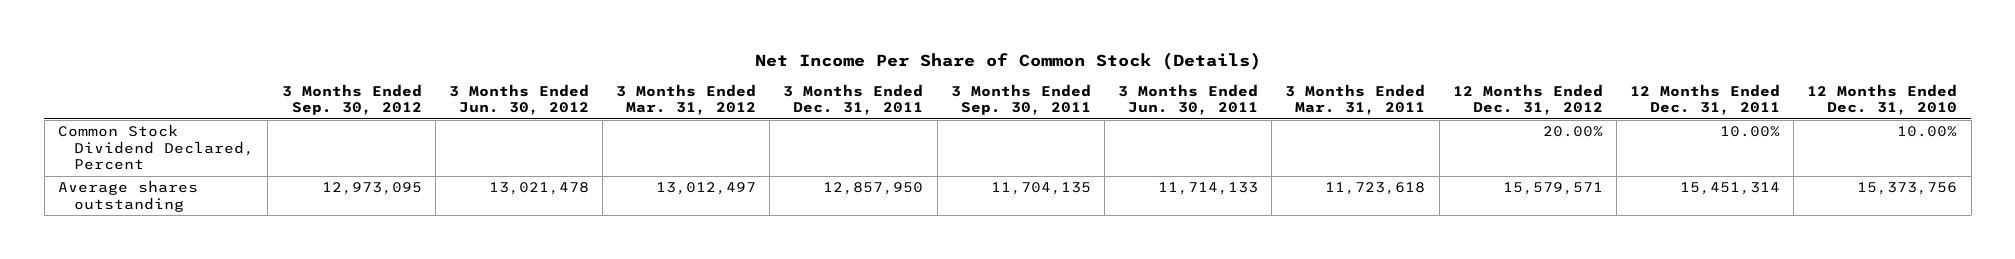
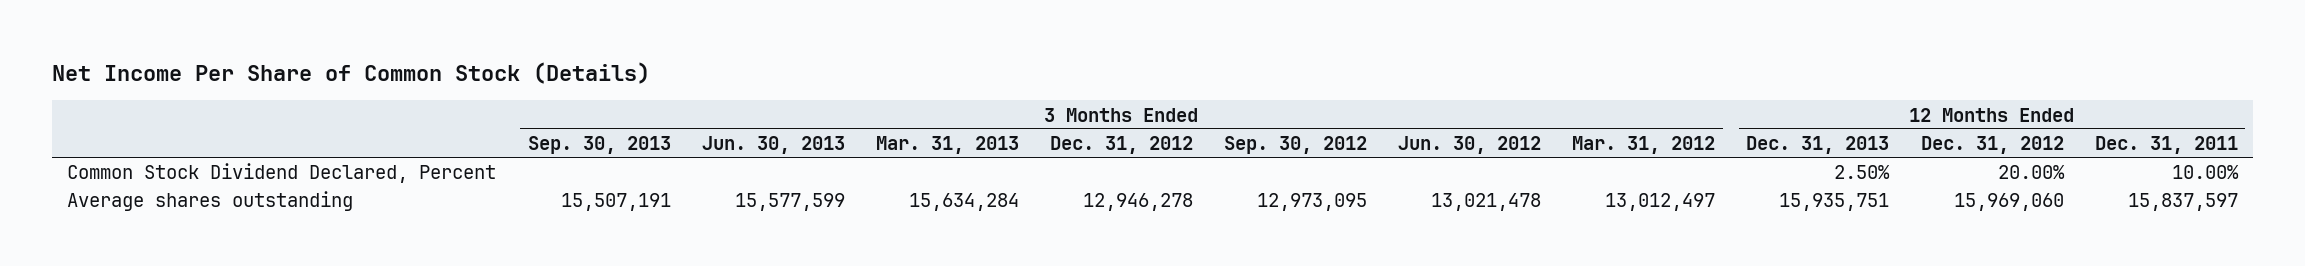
- | 3 Months Ended Sep. 30, 2012 | 3 Months Ended Jun. 30, 2012 | 3 Months Ended Mar. 31, 2012 | 3 Months Ended Dec. 31, 2011 | 3 Months Ended Sep. 30, 2011 | 3 Months Ended Jun. 30, 2011 | 3 Months Ended Mar. 31, 2011 | 12 Months Ended Dec. 31, 2012 | 12 Months Ended Dec. 31, 2011 | 12 Months Ended Dec. 31, 2010
+ | 3 Months Ended Sep. 30, 2013 | 3 Months Ended Jun. 30, 2013 | 3 Months Ended Mar. 31, 2013 | 3 Months Ended Dec. 31, 2012 | 3 Months Ended Sep. 30, 2012 | 3 Months Ended Jun. 30, 2012 | 3 Months Ended Mar. 31, 2012 | 12 Months Ended Dec. 31, 2013 | 12 Months Ended Dec. 31, 2012 | 12 Months Ended Dec. 31, 2011
- Average shares outstanding | 12,973,095 | 13,021,478 | 13,012,497 | 12,857,950 | 11,704,135 | 11,714,133 | 11,723,618 | 15,579,571 | 15,451,314 | 15,373,756
+ Average shares outstanding | 15,507,191 | 15,577,599 | 15,634,284 | 12,946,278 | 12,973,095 | 13,021,478 | 13,012,497 | 15,935,751 | 15,969,060 | 15,837,597

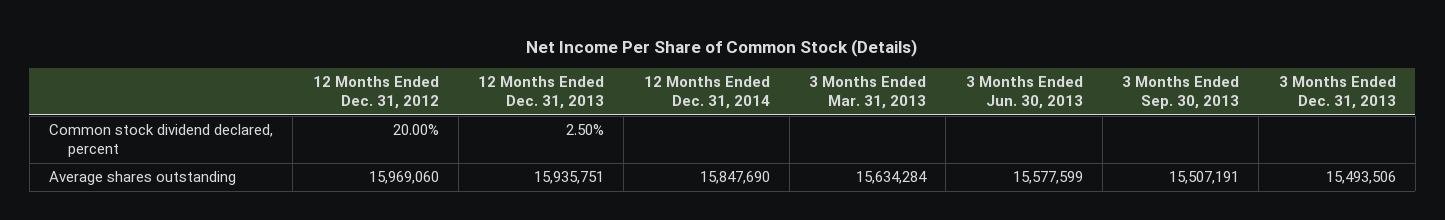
- | 3 Months Ended Sep. 30, 2013 | 3 Months Ended Jun. 30, 2013 | 3 Months Ended Mar. 31, 2013 | 3 Months Ended Dec. 31, 2012 | 3 Months Ended Sep. 30, 2012 | 3 Months Ended Jun. 30, 2012 | 3 Months Ended Mar. 31, 2012 | 12 Months Ended Dec. 31, 2013 | 12 Months Ended Dec. 31, 2012 | 12 Months Ended Dec. 31, 2011
+ | 12 Months Ended Dec. 31, 2012 | 12 Months Ended Dec. 31, 2013 | 12 Months Ended Dec. 31, 2014 | 3 Months Ended Mar. 31, 2013 | 3 Months Ended Jun. 30, 2013 | 3 Months Ended Sep. 30, 2013 | 3 Months Ended Dec. 31, 2013
- Common Stock Dividend Declared, Percent | | | | | | | | 2.50% | 20.00% | 10.00%
+ Common stock dividend declared, percent | 20.00% | 2.50% | | | | |

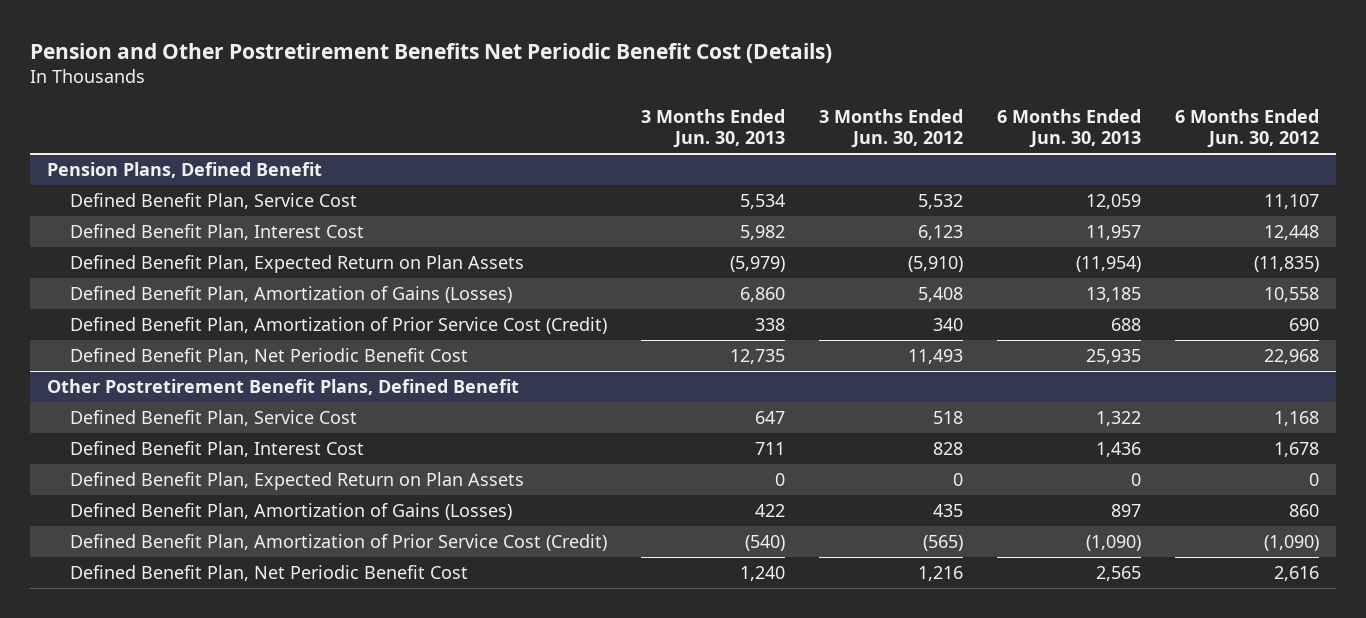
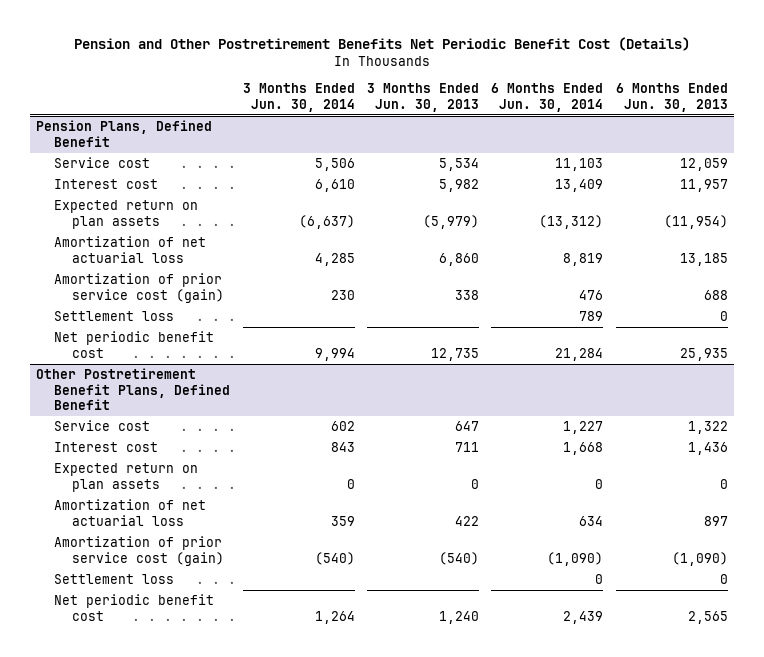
- | 3 Months Ended Jun. 30, 2013 | 3 Months Ended Jun. 30, 2012 | 6 Months Ended Jun. 30, 2013 | 6 Months Ended Jun. 30, 2012
+ | 3 Months Ended Jun. 30, 2014 | 3 Months Ended Jun. 30, 2013 | 6 Months Ended Jun. 30, 2014 | 6 Months Ended Jun. 30, 2013
@ Pension Plans, Defined Benefit
- Defined Benefit Plan, Service Cost | 5,534 | 5,532 | 12,059 | 11,107
- Defined Benefit Plan, Interest Cost | 5,982 | 6,123 | 11,957 | 12,448
- Defined Benefit Plan, Expected Return on Plan Assets | (5,979) | (5,910) | (11,954) | (11,835)
- Defined Benefit Plan, Amortization of Gains (Losses) | 6,860 | 5,408 | 13,185 | 10,558
- Defined Benefit Plan, Amortization of Prior Service Cost (Credit) | 338 | 340 | 688 | 690
- Defined Benefit Plan, Net Periodic Benefit Cost | 12,735 | 11,493 | 25,935 | 22,968
+ Service cost | 5,506 | 5,534 | 11,103 | 12,059
+ Interest cost | 6,610 | 5,982 | 13,409 | 11,957
+ Expected return on plan assets | (6,637) | (5,979) | (13,312) | (11,954)
+ Amortization of net actuarial loss | 4,285 | 6,860 | 8,819 | 13,185
+ Amortization of prior service cost (gain) | 230 | 338 | 476 | 688
+ Settlement loss | | | 789 | 0
+ Net periodic benefit cost | 9,994 | 12,735 | 21,284 | 25,935
@ Other Postretirement Benefit Plans, Defined Benefit
- Defined Benefit Plan, Service Cost | 647 | 518 | 1,322 | 1,168
- Defined Benefit Plan, Interest Cost | 711 | 828 | 1,436 | 1,678
- Defined Benefit Plan, Expected Return on Plan Assets | 0 | 0 | 0 | 0
- Defined Benefit Plan, Amortization of Gains (Losses) | 422 | 435 | 897 | 860
- Defined Benefit Plan, Amortization of Prior Service Cost (Credit) | (540) | (565) | (1,090) | (1,090)
- Defined Benefit Plan, Net Periodic Benefit Cost | 1,240 | 1,216 | 2,565 | 2,616
+ Service cost | 602 | 647 | 1,227 | 1,322
+ Interest cost | 843 | 711 | 1,668 | 1,436
+ Expected return on plan assets | 0 | 0 | 0 | 0
+ Amortization of net actuarial loss | 359 | 422 | 634 | 897
+ Amortization of prior service cost (gain) | (540) | (540) | (1,090) | (1,090)
+ Settlement loss | | | 0 | 0
+ Net periodic benefit cost | 1,264 | 1,240 | 2,439 | 2,565

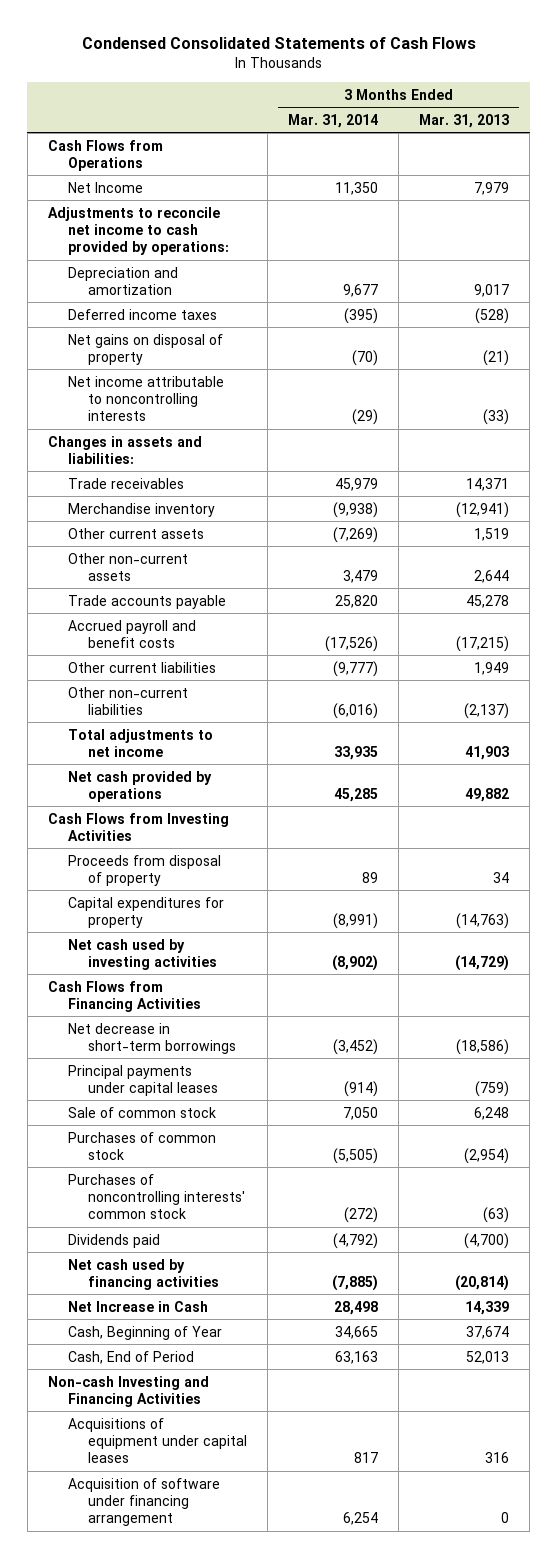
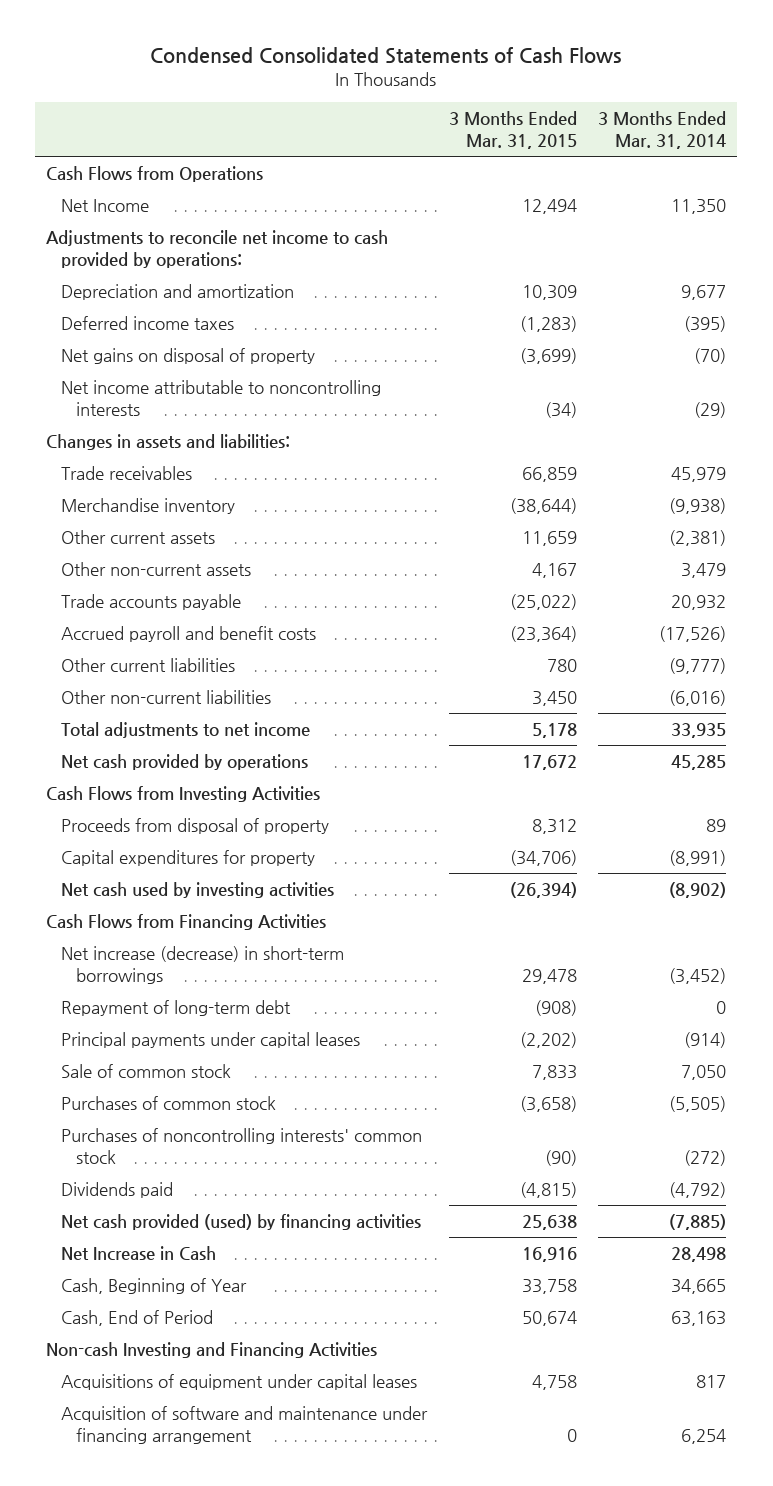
- | 3 Months Ended Mar. 31, 2014 | 3 Months Ended Mar. 31, 2013
+ | 3 Months Ended Mar. 31, 2015 | 3 Months Ended Mar. 31, 2014
- Other current assets | (7,269) | 1,519
+ Other current assets | 11,659 | (2,381)
- Trade accounts payable | 25,820 | 45,278
+ Trade accounts payable | (25,022) | 20,932
- Net decrease in short-term borrowings | (3,452) | (18,586)
+ Net increase (decrease) in short-term borrowings | 29,478 | (3,452)
+ Repayment of long-term debt | (908) | 0
- Net cash used by financing activities | (7,885) | (20,814)
+ Net cash provided (used) by financing activities | 25,638 | (7,885)
- Acquisition of software under financing arrangement | 6,254 | 0
+ Acquisition of software and maintenance under financing arrangement | 0 | 6,254

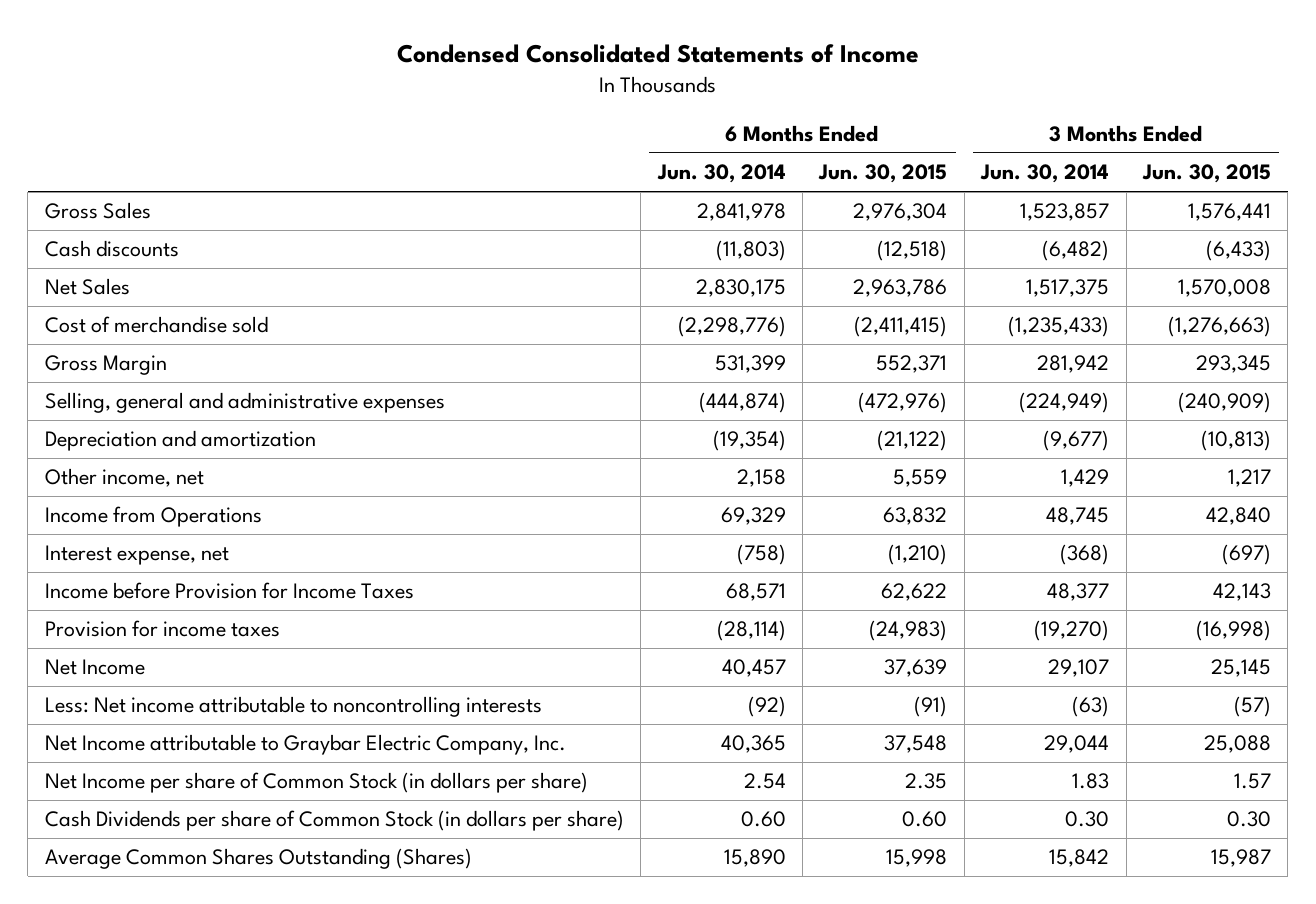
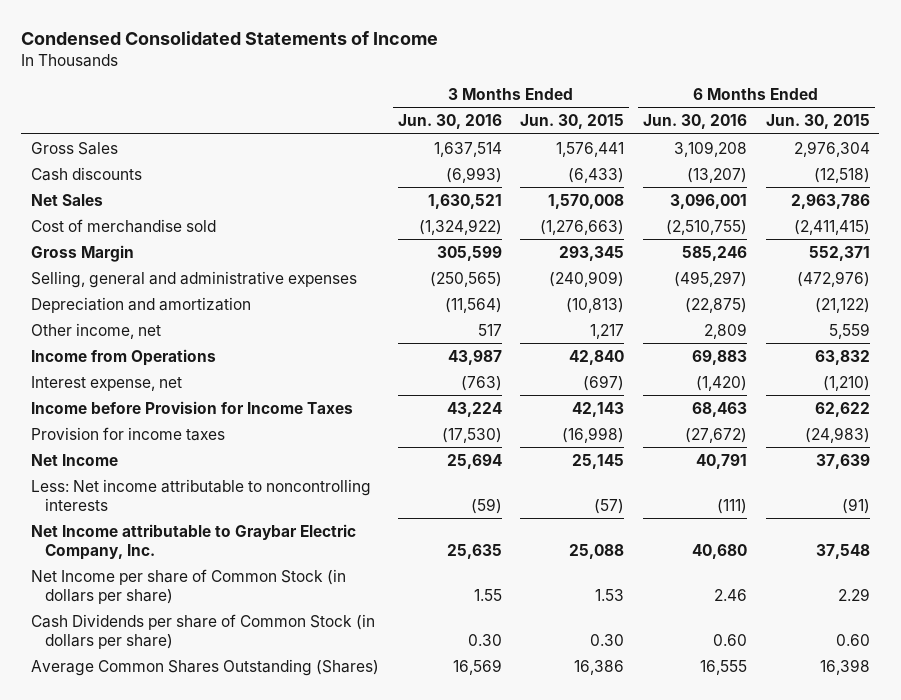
- | 6 Months Ended Jun. 30, 2014 | 6 Months Ended Jun. 30, 2015 | 3 Months Ended Jun. 30, 2014 | 3 Months Ended Jun. 30, 2015
+ | 3 Months Ended Jun. 30, 2016 | 3 Months Ended Jun. 30, 2015 | 6 Months Ended Jun. 30, 2016 | 6 Months Ended Jun. 30, 2015
- Net Income per share of Common Stock (in dollars per share) | 2.54 | 2.35 | 1.83 | 1.57
+ Net Income per share of Common Stock (in dollars per share) | 1.55 | 1.53 | 2.46 | 2.29
- Average Common Shares Outstanding (Shares) | 15,890 | 15,998 | 15,842 | 15,987
+ Average Common Shares Outstanding (Shares) | 16,569 | 16,386 | 16,555 | 16,398

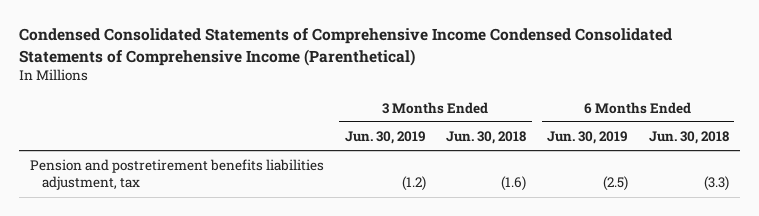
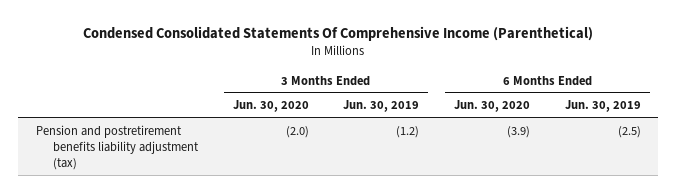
- Condensed Consolidated Statements of Comprehensive Income Condensed Consolidated Statements of Comprehensive Income (Parenthetical)
+ Condensed Consolidated Statements Of Comprehensive Income (Parenthetical)
- | 3 Months Ended Jun. 30, 2019 | 3 Months Ended Jun. 30, 2018 | 6 Months Ended Jun. 30, 2019 | 6 Months Ended Jun. 30, 2018
+ | 3 Months Ended Jun. 30, 2020 | 3 Months Ended Jun. 30, 2019 | 6 Months Ended Jun. 30, 2020 | 6 Months Ended Jun. 30, 2019
- Pension and postretirement benefits liabilities adjustment, tax | (1.2) | (1.6) | (2.5) | (3.3)
+ Pension and postretirement benefits liability adjustment (tax) | (2.0) | (1.2) | (3.9) | (2.5)

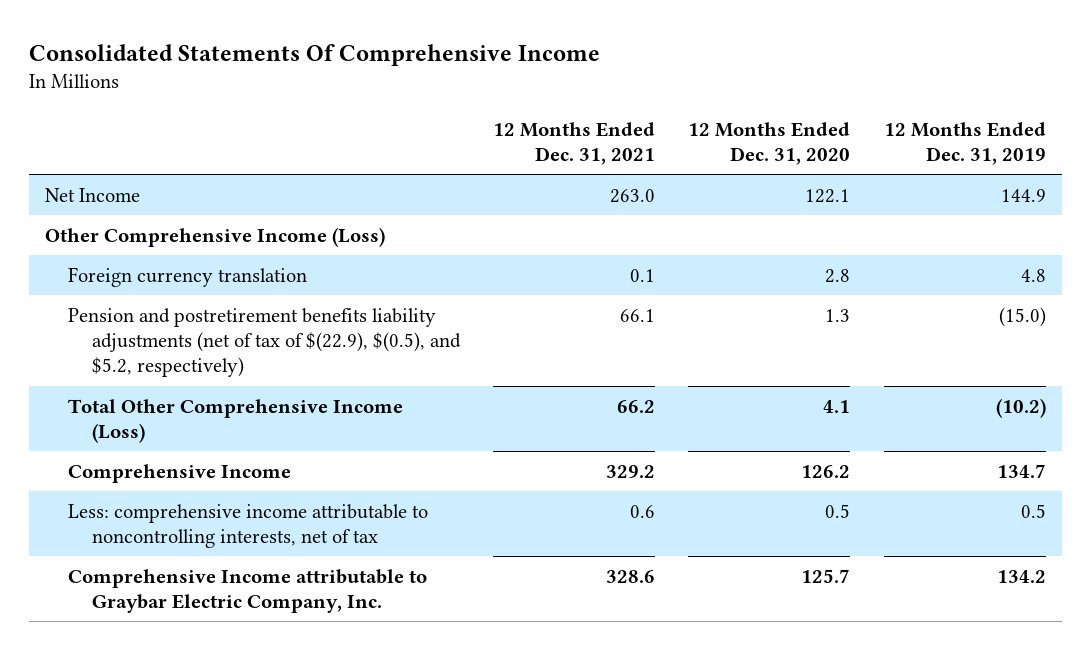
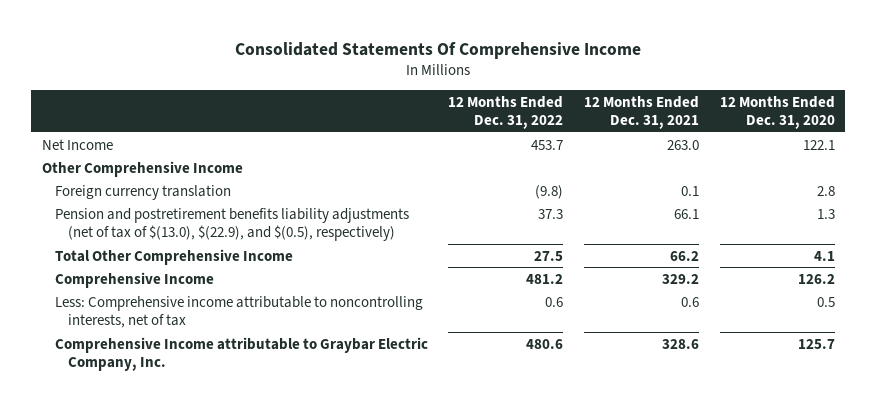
- | 12 Months Ended Dec. 31, 2021 | 12 Months Ended Dec. 31, 2020 | 12 Months Ended Dec. 31, 2019
+ | 12 Months Ended Dec. 31, 2022 | 12 Months Ended Dec. 31, 2021 | 12 Months Ended Dec. 31, 2020
- Other Comprehensive Income (Loss)
+ Other Comprehensive Income
- Pension and postretirement benefits liability adjustments (net of tax of $(22.9), $(0.5), and $5.2, respectively) | 66.1 | 1.3 | (15.0)
- Total Other Comprehensive Income (Loss) | 66.2 | 4.1 | (10.2)
+ Pension and postretirement benefits liability adjustments (net of tax of $(13.0), $(22.9), and $(0.5), respectively) | 37.3 | 66.1 | 1.3
+ Total Other Comprehensive Income | 27.5 | 66.2 | 4.1
- Less: comprehensive income attributable to noncontrolling interests, net of tax | 0.6 | 0.5 | 0.5
+ Less: Comprehensive income attributable to noncontrolling interests, net of tax | 0.6 | 0.6 | 0.5

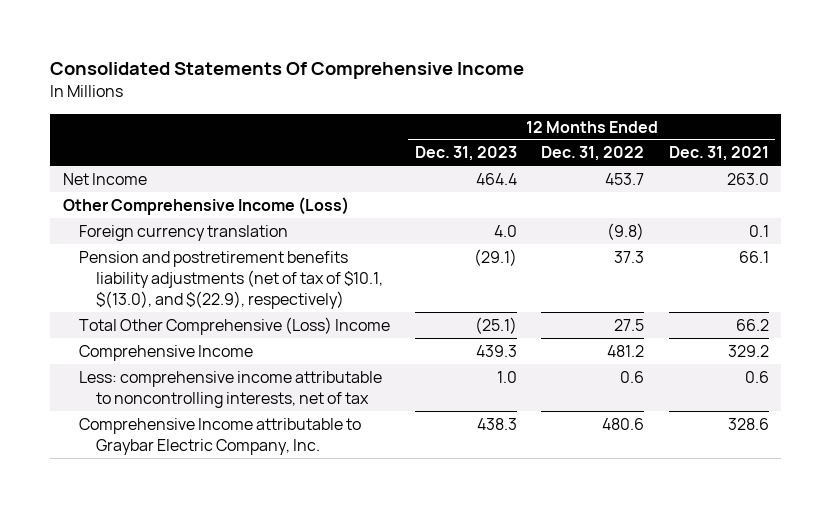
- | 12 Months Ended Dec. 31, 2022 | 12 Months Ended Dec. 31, 2021 | 12 Months Ended Dec. 31, 2020
+ | 12 Months Ended Dec. 31, 2023 | 12 Months Ended Dec. 31, 2022 | 12 Months Ended Dec. 31, 2021
- Other Comprehensive Income
+ Other Comprehensive Income (Loss)
- Pension and postretirement benefits liability adjustments (net of tax of $(13.0), $(22.9), and $(0.5), respectively) | 37.3 | 66.1 | 1.3
- Total Other Comprehensive Income | 27.5 | 66.2 | 4.1
+ Pension and postretirement benefits liability adjustments (net of tax of $10.1, $(13.0), and $(22.9), respectively) | (29.1) | 37.3 | 66.1
+ Total Other Comprehensive (Loss) Income | (25.1) | 27.5 | 66.2
- Less: Comprehensive income attributable to noncontrolling interests, net of tax | 0.6 | 0.6 | 0.5
+ Less: comprehensive income attributable to noncontrolling interests, net of tax | 1.0 | 0.6 | 0.6

